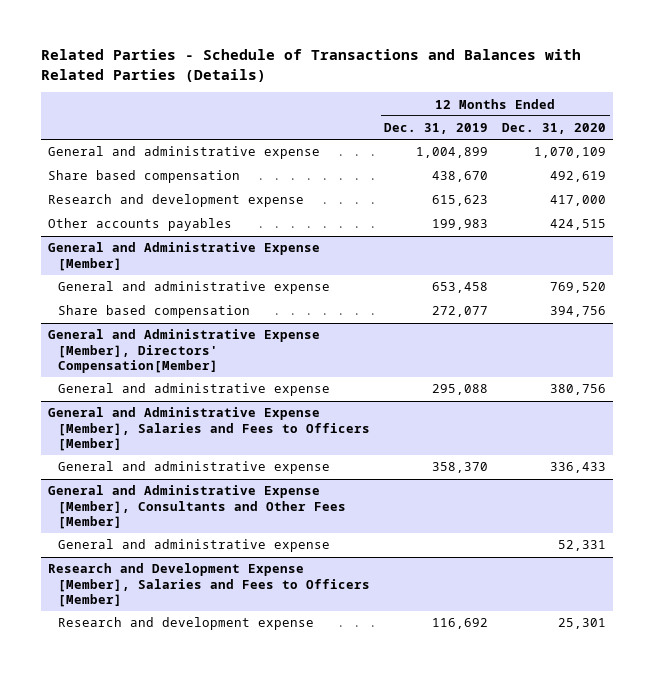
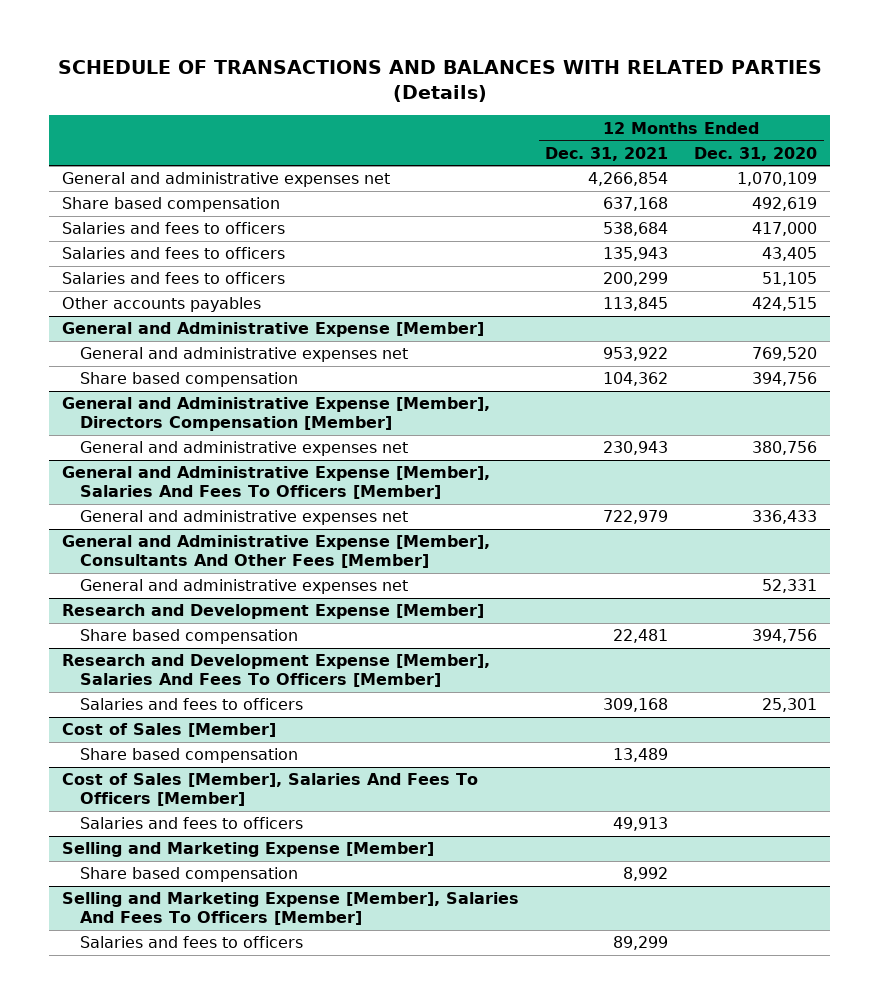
- Related Parties - Schedule of Transactions and Balances with Related Parties (Details)
+ SCHEDULE OF TRANSACTIONS AND BALANCES WITH RELATED PARTIES (Details)
- | 12 Months Ended Dec. 31, 2019 | 12 Months Ended Dec. 31, 2020
+ | 12 Months Ended Dec. 31, 2021 | 12 Months Ended Dec. 31, 2020
- General and administrative expense | 1,004,899 | 1,070,109
+ General and administrative expenses net | 4,266,854 | 1,070,109
- Research and development expense | 615,623 | 417,000
+ Salaries and fees to officers | 538,684 | 417,000
+ Salaries and fees to officers | 135,943 | 43,405
+ Salaries and fees to officers | 200,299 | 51,105
@ General and Administrative Expense [Member]
- General and administrative expense | 653,458 | 769,520
+ General and administrative expenses net | 953,922 | 769,520
- General and Administrative Expense [Member], Directors' Compensation[Member]
- General and administrative expense | 295,088 | 380,756
- General and Administrative Expense [Member], Salaries and Fees to Officers [Member]
- General and administrative expense | 358,370 | 336,433
- General and Administrative Expense [Member], Consultants and Other Fees [Member]
- General and administrative expense | | 52,331
- Research and Development Expense [Member], Salaries and Fees to Officers [Member]
- Research and development expense | 116,692 | 25,301
+ General and Administrative Expense [Member], Directors Compensation [Member]
+ General and administrative expenses net | 230,943 | 380,756
+ General and Administrative Expense [Member], Salaries And Fees To Officers [Member]
+ General and administrative expenses net | 722,979 | 336,433
+ General and Administrative Expense [Member], Consultants And Other Fees [Member]
+ General and administrative expenses net | | 52,331
+ Research and Development Expense [Member]
+ Share based compensation | 22,481 | 394,756
+ Research and Development Expense [Member], Salaries And Fees To Officers [Member]
+ Salaries and fees to officers | 309,168 | 25,301
+ Cost of Sales [Member]
+ Share based compensation | 13,489 |
+ Cost of Sales [Member], Salaries And Fees To Officers [Member]
+ Salaries and fees to officers | 49,913 |
+ Selling and Marketing Expense [Member]
+ Share based compensation | 8,992 |
+ Selling and Marketing Expense [Member], Salaries And Fees To Officers [Member]
+ Salaries and fees to officers | 89,299 |

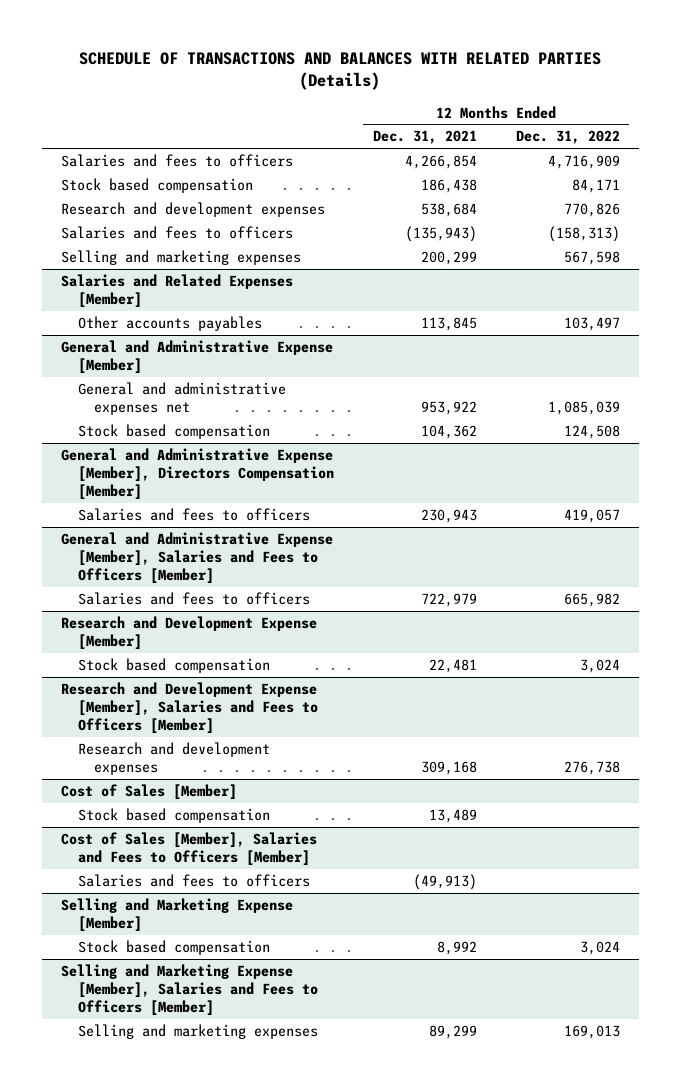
- | 12 Months Ended Dec. 31, 2021 | 12 Months Ended Dec. 31, 2020
+ | 12 Months Ended Dec. 31, 2021 | 12 Months Ended Dec. 31, 2022
- General and administrative expenses net | 4,266,854 | 1,070,109
- Share based compensation | 637,168 | 492,619
- Salaries and fees to officers | 538,684 | 417,000
- Salaries and fees to officers | 135,943 | 43,405
- Salaries and fees to officers | 200,299 | 51,105
+ Salaries and fees to officers | 4,266,854 | 4,716,909
+ Stock based compensation | 186,438 | 84,171
+ Research and development expenses | 538,684 | 770,826
+ Salaries and fees to officers | (135,943) | (158,313)
+ Selling and marketing expenses | 200,299 | 567,598
+ Salaries and Related Expenses [Member]
@ General and Administrative Expense [Member]
- Share based compensation | 104,362 | 394,756
+ Stock based compensation | 104,362 | 124,508
@ General and Administrative Expense [Member], Directors Compensation [Member]
- General and administrative expenses net | 230,943 | 380,756
- General and Administrative Expense [Member], Salaries And Fees To Officers [Member]
- General and administrative expenses net | 722,979 | 336,433
- General and Administrative Expense [Member], Consultants And Other Fees [Member]
- General and administrative expenses net | | 52,331
@ General and Administrative Expense [Member], Directors Compensation [Member]
+ Salaries and fees to officers | 230,943 | 419,057
+ General and Administrative Expense [Member], Salaries and Fees to Officers [Member]
+ Salaries and fees to officers | 722,979 | 665,982
@ Research and Development Expense [Member]
- Share based compensation | 22,481 | 394,756
- Research and Development Expense [Member], Salaries And Fees To Officers [Member]
- Salaries and fees to officers | 309,168 | 25,301
@ Research and Development Expense [Member]
+ Stock based compensation | 22,481 | 3,024
+ Research and Development Expense [Member], Salaries and Fees to Officers [Member]
+ Research and development expenses | 309,168 | 276,738
@ Cost of Sales [Member]
- Share based compensation | 13,489 |
- Cost of Sales [Member], Salaries And Fees To Officers [Member]
- Salaries and fees to officers | 49,913 |
@ Cost of Sales [Member]
+ Stock based compensation | 13,489 |
+ Cost of Sales [Member], Salaries and Fees to Officers [Member]
+ Salaries and fees to officers | (49,913) |
@ Selling and Marketing Expense [Member]
- Share based compensation | 8,992 |
- Selling and Marketing Expense [Member], Salaries And Fees To Officers [Member]
- Salaries and fees to officers | 89,299 |
@ Selling and Marketing Expense [Member]
+ Stock based compensation | 8,992 | 3,024
+ Selling and Marketing Expense [Member], Salaries and Fees to Officers [Member]
+ Selling and marketing expenses | 89,299 | 169,013

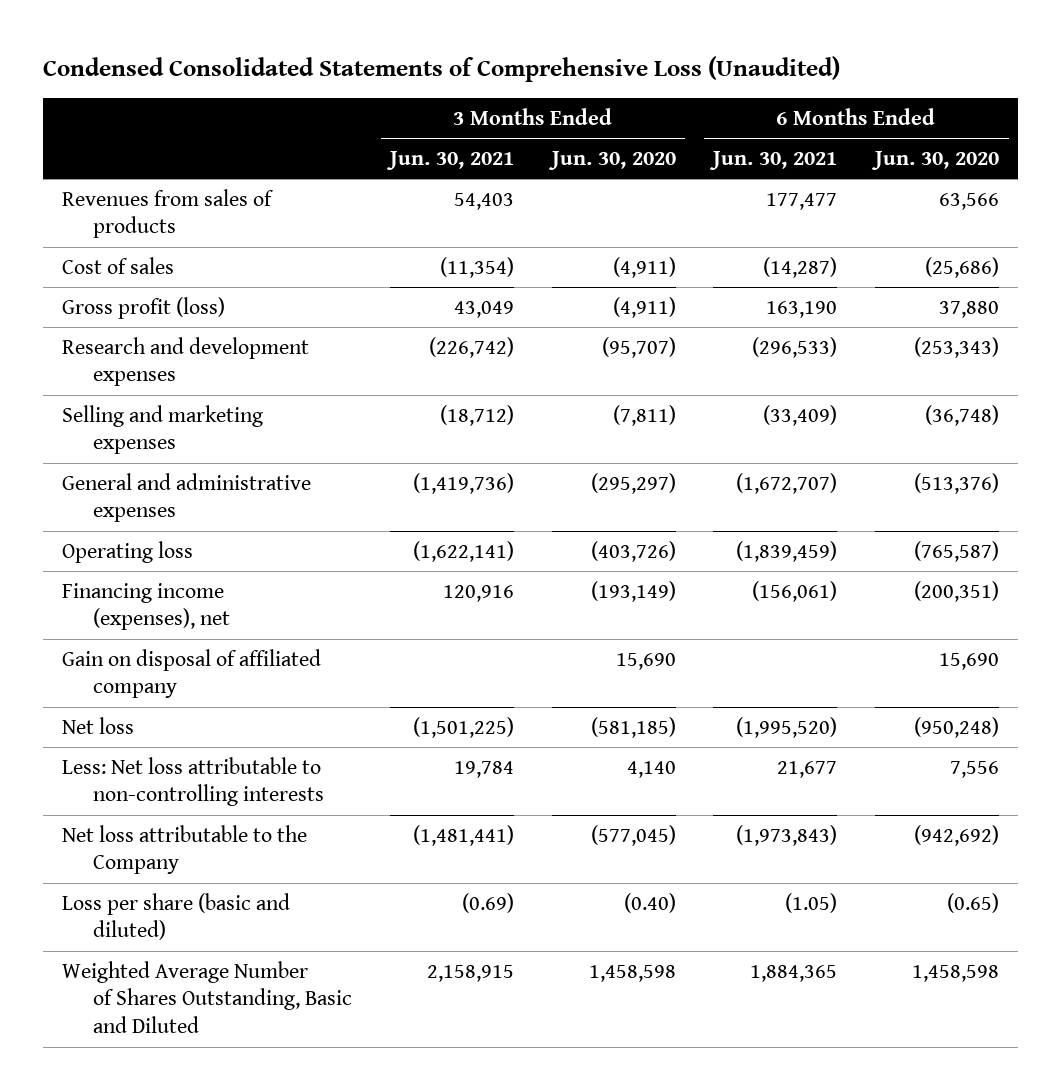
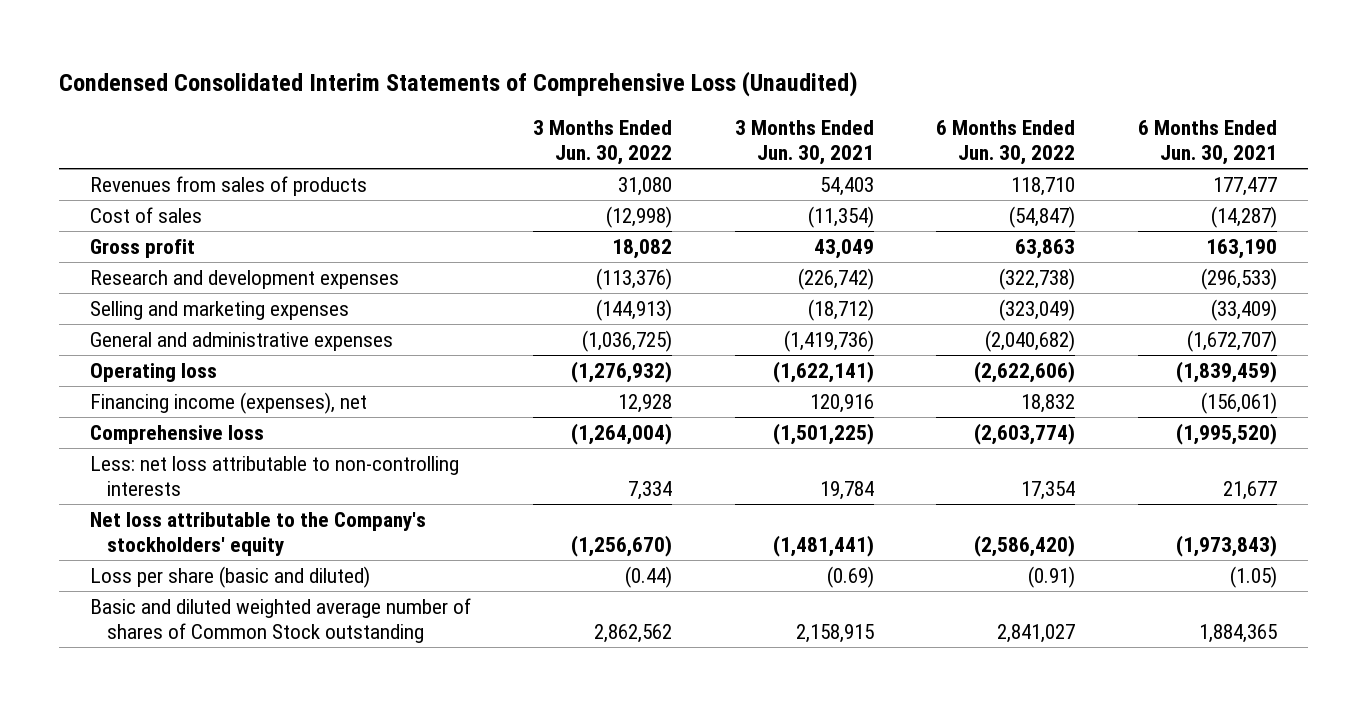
- Condensed Consolidated Statements of Comprehensive Loss (Unaudited)
+ Condensed Consolidated Interim Statements of Comprehensive Loss (Unaudited)
- | 3 Months Ended Jun. 30, 2021 | 3 Months Ended Jun. 30, 2020 | 6 Months Ended Jun. 30, 2021 | 6 Months Ended Jun. 30, 2020
+ | 3 Months Ended Jun. 30, 2022 | 3 Months Ended Jun. 30, 2021 | 6 Months Ended Jun. 30, 2022 | 6 Months Ended Jun. 30, 2021
- Gross profit (loss) | 43,049 | (4,911) | 163,190 | 37,880
+ Gross profit | 18,082 | 43,049 | 63,863 | 163,190
- Gain on disposal of affiliated company | | 15,690 | | 15,690
- Net loss | (1,501,225) | (581,185) | (1,995,520) | (950,248)
- Less: Net loss attributable to non-controlling interests | 19,784 | 4,140 | 21,677 | 7,556
- Net loss attributable to the Company | (1,481,441) | (577,045) | (1,973,843) | (942,692)
+ Comprehensive loss | (1,264,004) | (1,501,225) | (2,603,774) | (1,995,520)
+ Less: net loss attributable to non-controlling interests | 7,334 | 19,784 | 17,354 | 21,677
+ Net loss attributable to the Company's stockholders' equity | (1,256,670) | (1,481,441) | (2,586,420) | (1,973,843)
- Weighted Average Number of Shares Outstanding, Basic and Diluted | 2,158,915 | 1,458,598 | 1,884,365 | 1,458,598
+ Basic and diluted weighted average number of shares of Common Stock outstanding | 2,862,562 | 2,158,915 | 2,841,027 | 1,884,365

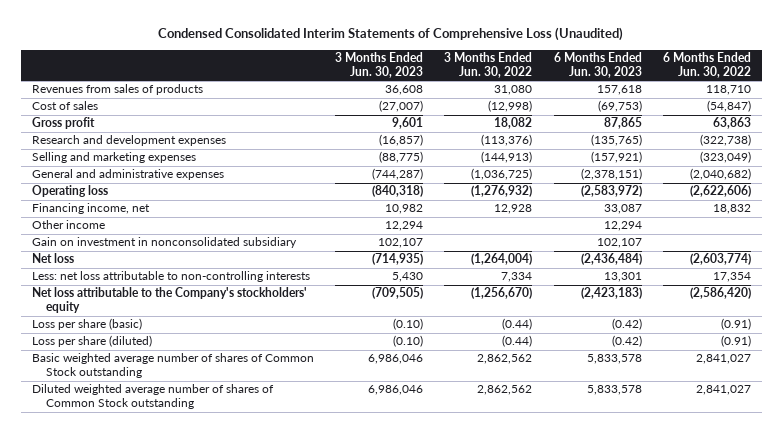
- | 3 Months Ended Jun. 30, 2022 | 3 Months Ended Jun. 30, 2021 | 6 Months Ended Jun. 30, 2022 | 6 Months Ended Jun. 30, 2021
+ | 3 Months Ended Jun. 30, 2023 | 3 Months Ended Jun. 30, 2022 | 6 Months Ended Jun. 30, 2023 | 6 Months Ended Jun. 30, 2022
- Financing income (expenses), net | 12,928 | 120,916 | 18,832 | (156,061)
- Comprehensive loss | (1,264,004) | (1,501,225) | (2,603,774) | (1,995,520)
+ Financing income, net | 10,982 | 12,928 | 33,087 | 18,832
+ Other income | 12,294 | | 12,294 |
+ Gain on investment in nonconsolidated subsidiary | 102,107 | | 102,107 |
+ Net loss | (714,935) | (1,264,004) | (2,436,484) | (2,603,774)
- Loss per share (basic and diluted) | (0.44) | (0.69) | (0.91) | (1.05)
- Basic and diluted weighted average number of shares of Common Stock outstanding | 2,862,562 | 2,158,915 | 2,841,027 | 1,884,365
+ Loss per share (basic) | (0.10) | (0.44) | (0.42) | (0.91)
+ Loss per share (diluted) | (0.10) | (0.44) | (0.42) | (0.91)
+ Basic weighted average number of shares of Common Stock outstanding | 6,986,046 | 2,862,562 | 5,833,578 | 2,841,027
+ Diluted weighted average number of shares of Common Stock outstanding | 6,986,046 | 2,862,562 | 5,833,578 | 2,841,027

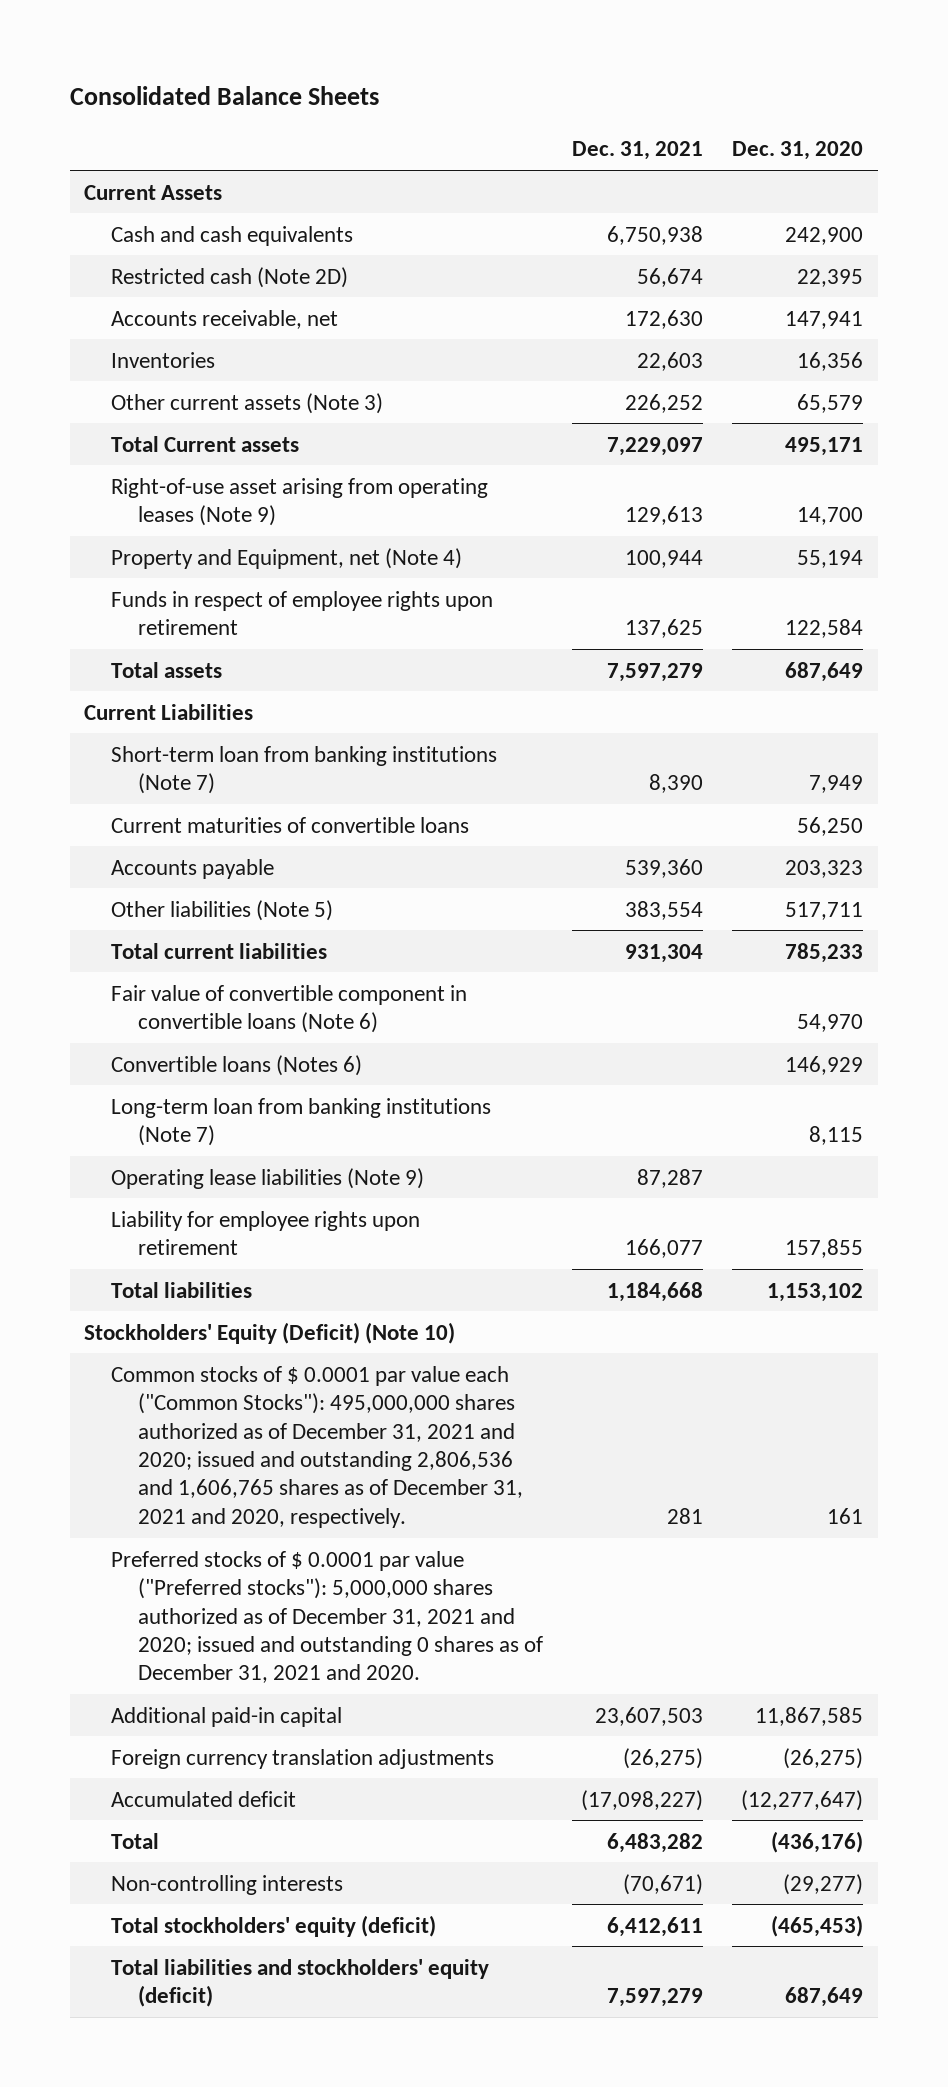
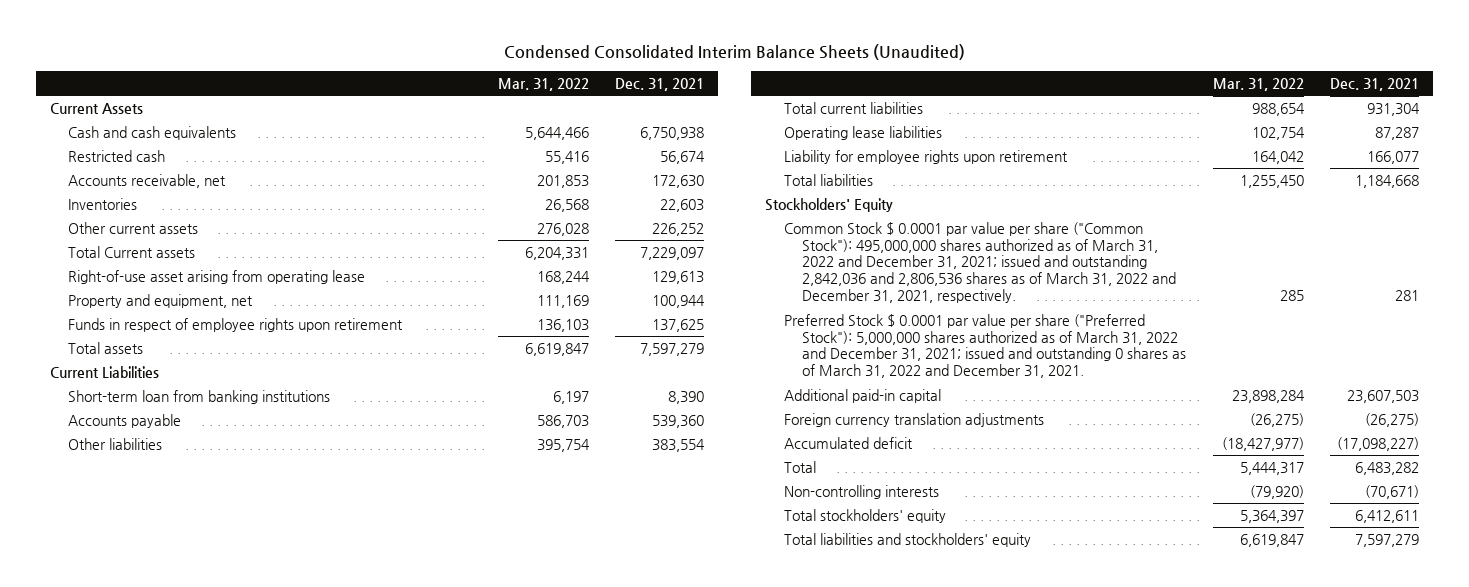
- Consolidated Balance Sheets
+ Condensed Consolidated Interim Balance Sheets (Unaudited)
- | Dec. 31, 2021 | Dec. 31, 2020
+ | Mar. 31, 2022 | Dec. 31, 2021
- Restricted cash (Note 2D) | 56,674 | 22,395
+ Restricted cash | 55,416 | 56,674
- Other current assets (Note 3) | 226,252 | 65,579
+ Other current assets | 276,028 | 226,252
- Right-of-use asset arising from operating leases (Note 9) | 129,613 | 14,700
- Property and Equipment, net (Note 4) | 100,944 | 55,194
+ Right-of-use asset arising from operating lease | 168,244 | 129,613
+ Property and equipment, net | 111,169 | 100,944
- Short-term loan from banking institutions (Note 7) | 8,390 | 7,949
- Current maturities of convertible loans | | 56,250
+ Short-term loan from banking institutions | 6,197 | 8,390
- Other liabilities (Note 5) | 383,554 | 517,711
+ Other liabilities | 395,754 | 383,554
- Fair value of convertible component in convertible loans (Note 6) | | 54,970
- Convertible loans (Notes 6) | | 146,929
- Long-term loan from banking institutions (Note 7) | | 8,115
- Operating lease liabilities (Note 9) | 87,287 |
+ Operating lease liabilities | 102,754 | 87,287
- Stockholders' Equity (Deficit) (Note 10)
- Common stocks of $ 0.0001 par value each ("Common Stocks"): 495,000,000 shares authorized as of December 31, 2021 and 2020; issued and outstanding 2,806,536 and 1,606,765 shares as of December 31, 2021 and 2020, respectively. | 281 | 161
- Preferred stocks of $ 0.0001 par value ("Preferred stocks"): 5,000,000 shares authorized as of December 31, 2021 and 2020; issued and outstanding 0 shares as of December 31, 2021 and 2020.
+ Stockholders' Equity
+ Common Stock $ 0.0001 par value per share ("Common Stock"): 495,000,000 shares authorized as of March 31, 2022 and December 31, 2021; issued and outstanding 2,842,036 and 2,806,536 shares as of March 31, 2022 and December 31, 2021, respectively. | 285 | 281
+ Preferred Stock $ 0.0001 par value per share ("Preferred Stock"): 5,000,000 shares authorized as of March 31, 2022 and December 31, 2021; issued and outstanding 0 shares as of March 31, 2022 and December 31, 2021.
- Total stockholders' equity (deficit) | 6,412,611 | (465,453)
- Total liabilities and stockholders' equity (deficit) | 7,597,279 | 687,649
+ Total stockholders' equity | 5,364,397 | 6,412,611
+ Total liabilities and stockholders' equity | 6,619,847 | 7,597,279

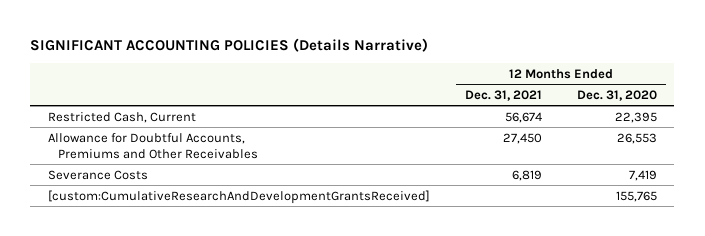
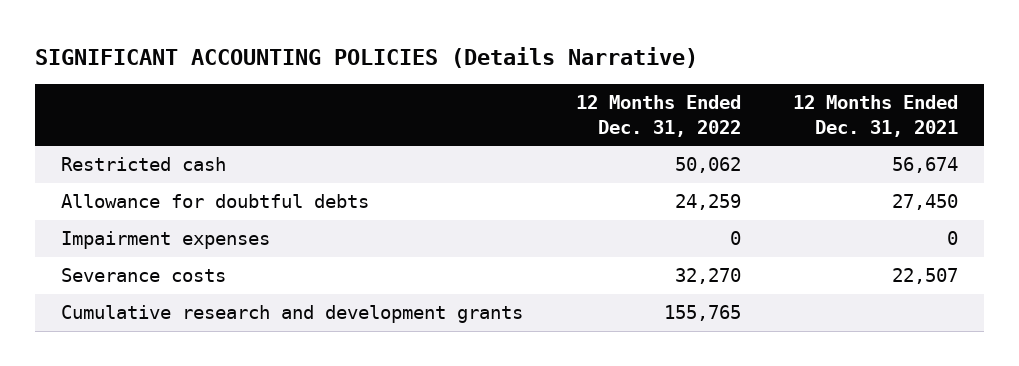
- | 12 Months Ended Dec. 31, 2021 | 12 Months Ended Dec. 31, 2020
+ | 12 Months Ended Dec. 31, 2022 | 12 Months Ended Dec. 31, 2021
- Restricted Cash, Current | 56,674 | 22,395
- Allowance for Doubtful Accounts, Premiums and Other Receivables | 27,450 | 26,553
- Severance Costs | 6,819 | 7,419
- [custom:CumulativeResearchAndDevelopmentGrantsReceived] | | 155,765
+ Restricted cash | 50,062 | 56,674
+ Allowance for doubtful debts | 24,259 | 27,450
+ Impairment expenses | 0 | 0
+ Severance costs | 32,270 | 22,507
+ Cumulative research and development grants | 155,765 |

